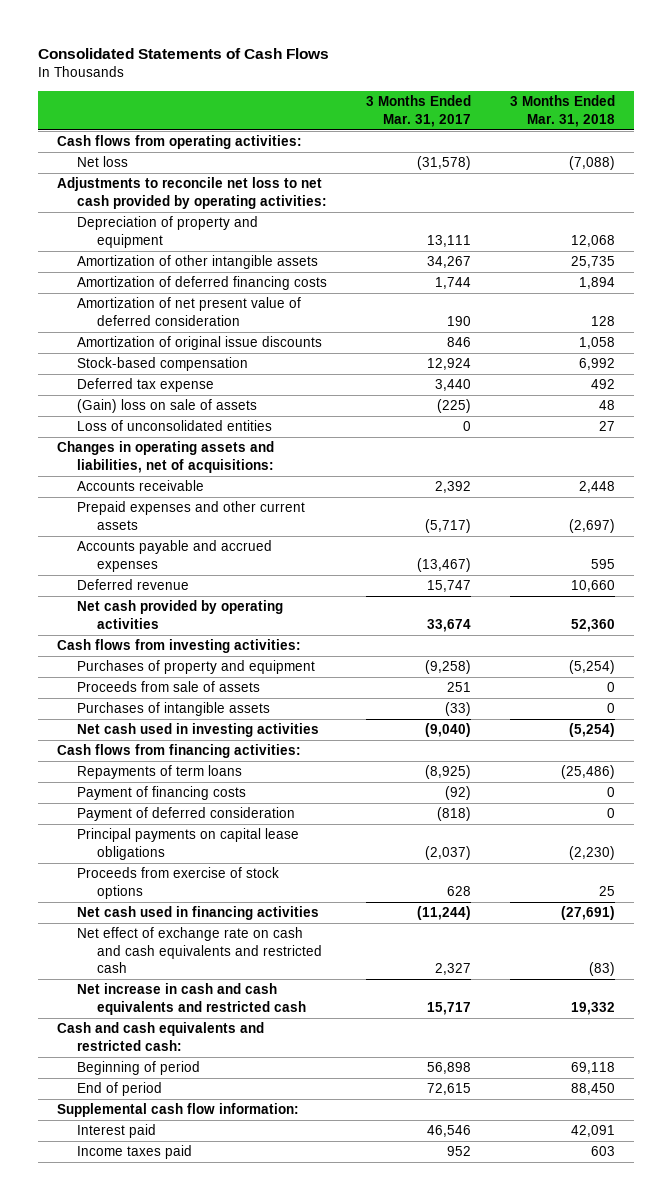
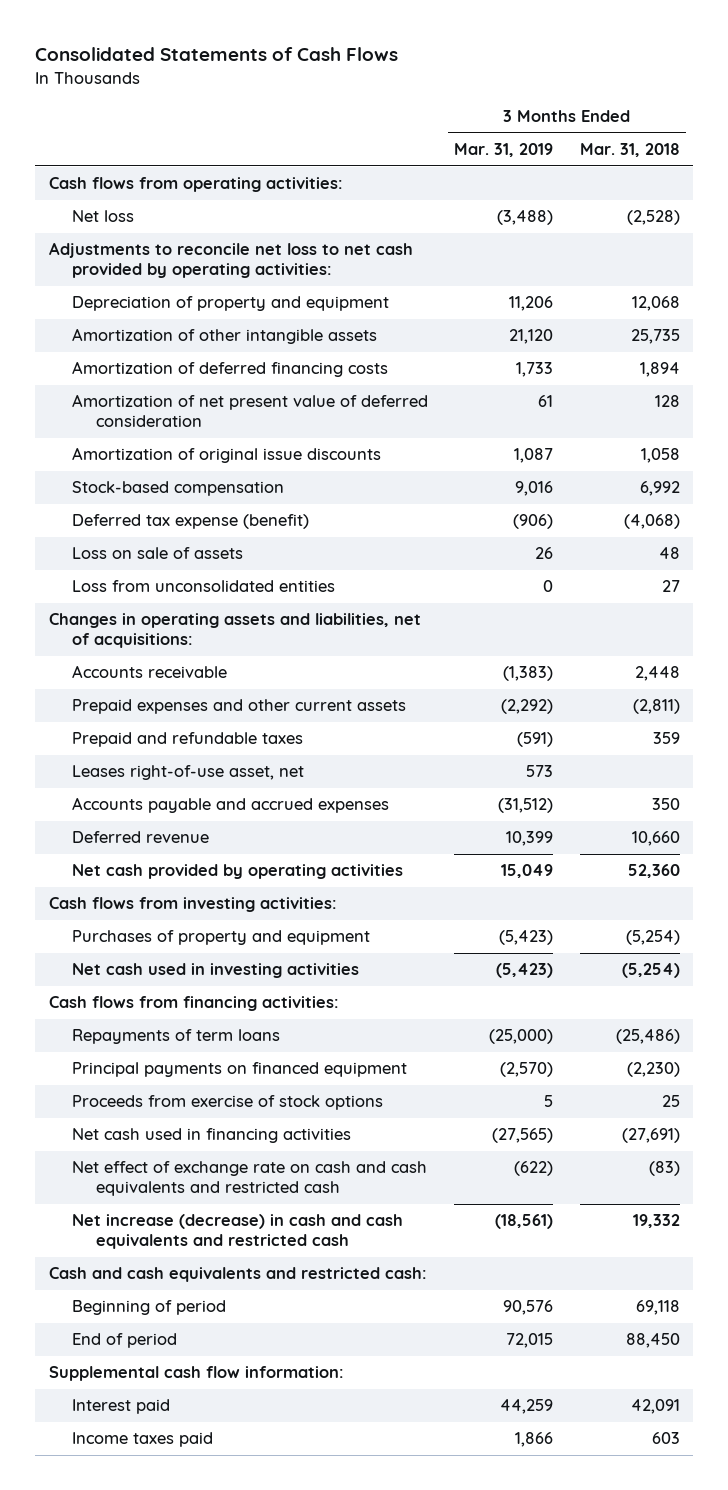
- | 3 Months Ended Mar. 31, 2017 | 3 Months Ended Mar. 31, 2018
+ | 3 Months Ended Mar. 31, 2019 | 3 Months Ended Mar. 31, 2018
- Net loss | (31,578) | (7,088)
+ Net loss | (3,488) | (2,528)
- Deferred tax expense | 3,440 | 492
- (Gain) loss on sale of assets | (225) | 48
- Loss of unconsolidated entities | 0 | 27
+ Deferred tax expense (benefit) | (906) | (4,068)
+ Loss on sale of assets | 26 | 48
+ Loss from unconsolidated entities | 0 | 27
- Prepaid expenses and other current assets | (5,717) | (2,697)
- Accounts payable and accrued expenses | (13,467) | 595
+ Prepaid expenses and other current assets | (2,292) | (2,811)
+ Prepaid and refundable taxes | (591) | 359
+ Leases right-of-use asset, net | 573 |
+ Accounts payable and accrued expenses | (31,512) | 350
- Proceeds from sale of assets | 251 | 0
- Purchases of intangible assets | (33) | 0
- Payment of financing costs | (92) | 0
- Payment of deferred consideration | (818) | 0
- Principal payments on capital lease obligations | (2,037) | (2,230)
+ Principal payments on financed equipment | (2,570) | (2,230)
- Net increase in cash and cash equivalents and restricted cash | 15,717 | 19,332
+ Net increase (decrease) in cash and cash equivalents and restricted cash | (18,561) | 19,332

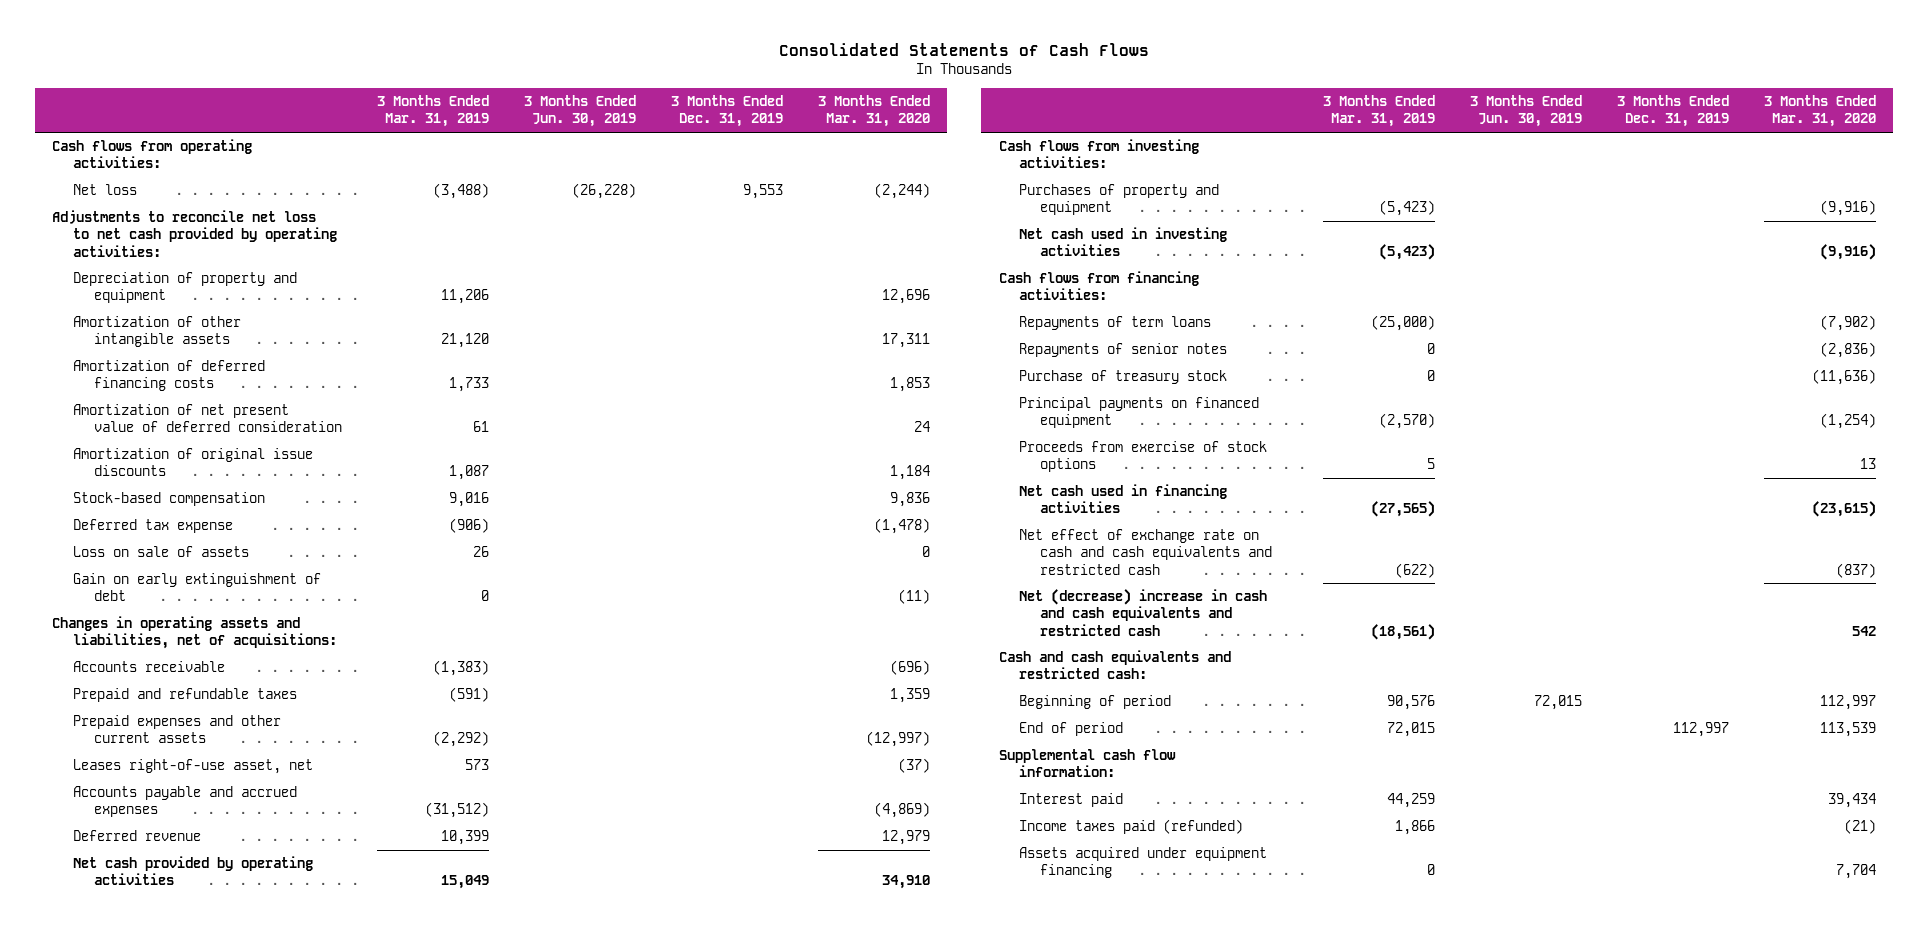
- | 3 Months Ended Mar. 31, 2019 | 3 Months Ended Mar. 31, 2018
+ | 3 Months Ended Mar. 31, 2019 | 3 Months Ended Jun. 30, 2019 | 3 Months Ended Dec. 31, 2019 | 3 Months Ended Mar. 31, 2020
- Deferred tax expense (benefit) | (906) | (4,068)
+ Deferred tax expense | (906) | | | (1,478)
- Loss from unconsolidated entities | 0 | 27
+ Gain on early extinguishment of debt | 0 | | | (11)
moved down: Prepaid expenses and other current assets | (2,292) | | | (12,997)
+ Repayments of senior notes | 0 | | | (2,836)
+ Purchase of treasury stock | 0 | | | (11,636)
- Net increase (decrease) in cash and cash equivalents and restricted cash | (18,561) | 19,332
+ Net (decrease) increase in cash and cash equivalents and restricted cash | (18,561) | | | 542
- Income taxes paid | 1,866 | 603
+ Income taxes paid (refunded) | 1,866 | | | (21)
+ Assets acquired under equipment financing | 0 | | | 7,704

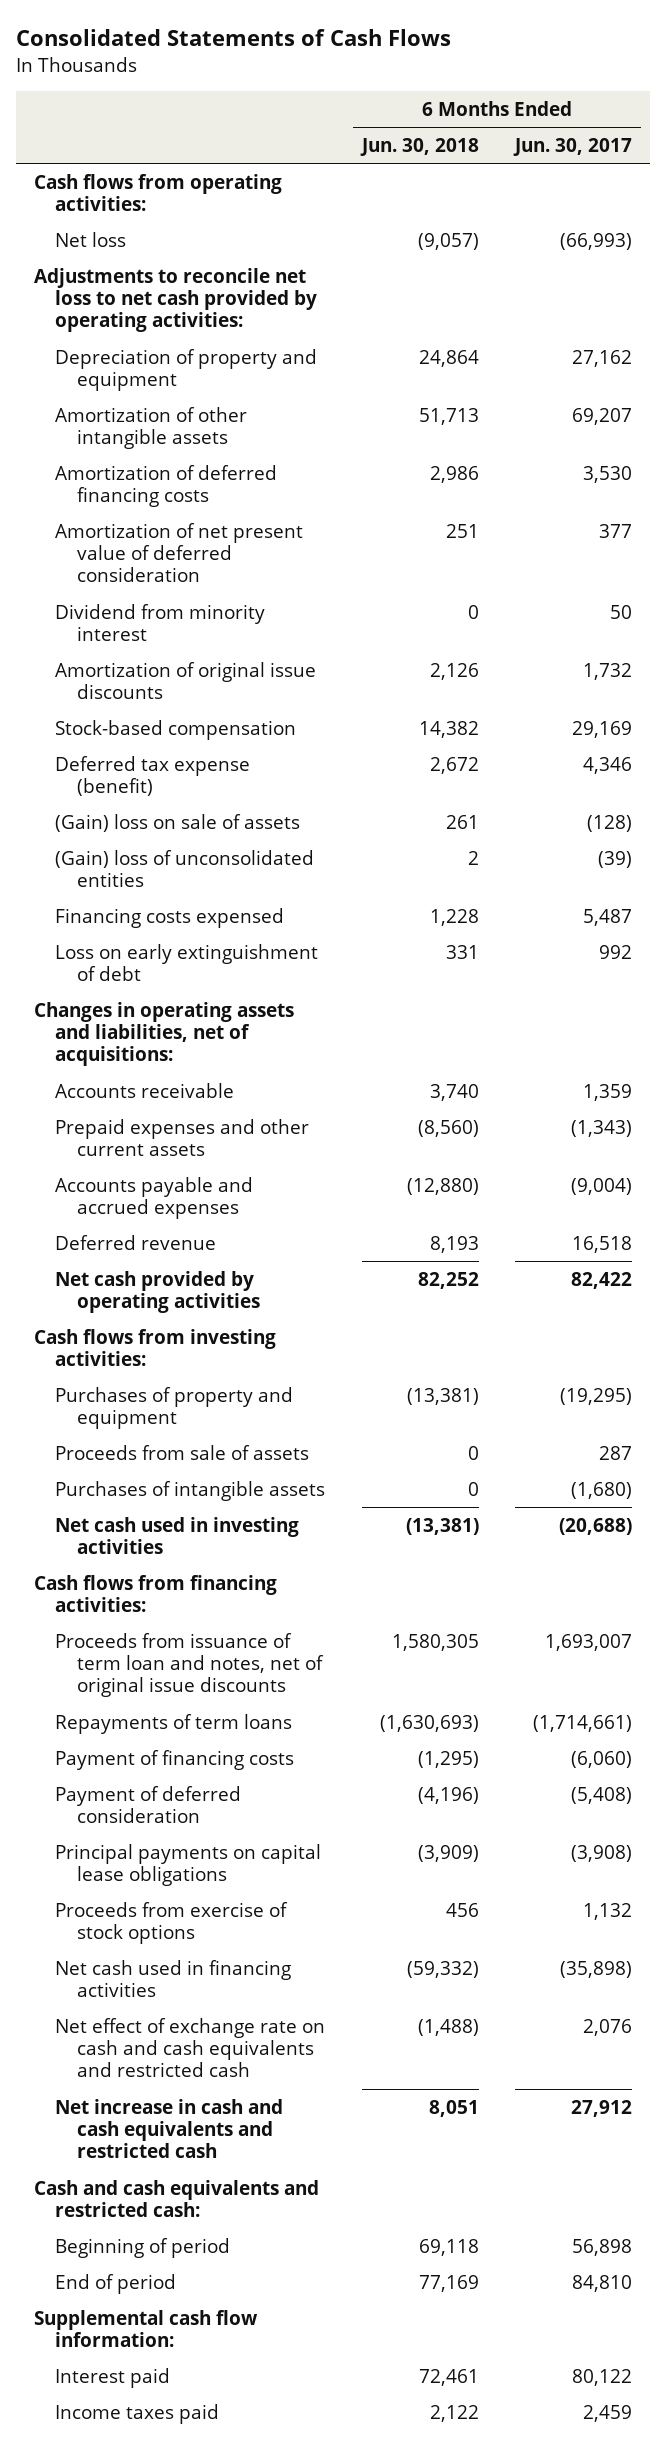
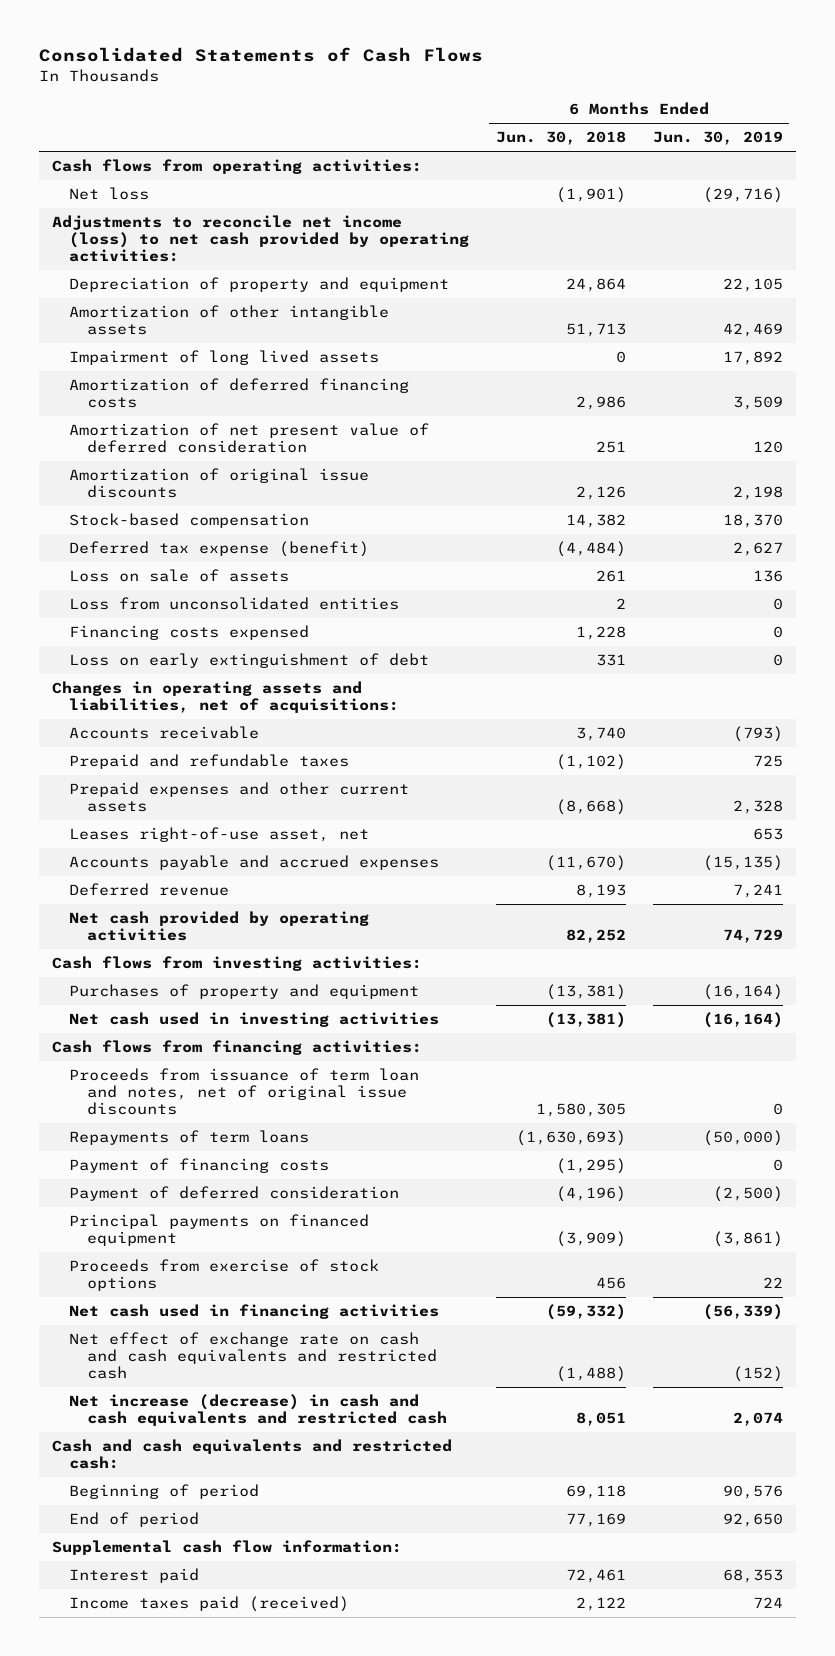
- | 6 Months Ended Jun. 30, 2018 | 6 Months Ended Jun. 30, 2017
+ | 6 Months Ended Jun. 30, 2018 | 6 Months Ended Jun. 30, 2019
- Net loss | (9,057) | (66,993)
- Adjustments to reconcile net loss to net cash provided by operating activities:
+ Net loss | (1,901) | (29,716)
+ Adjustments to reconcile net income (loss) to net cash provided by operating activities:
+ Impairment of long lived assets | 0 | 17,892
- Dividend from minority interest | 0 | 50
- Deferred tax expense (benefit) | 2,672 | 4,346
- (Gain) loss on sale of assets | 261 | (128)
- (Gain) loss of unconsolidated entities | 2 | (39)
+ Deferred tax expense (benefit) | (4,484) | 2,627
+ Loss on sale of assets | 261 | 136
+ Loss from unconsolidated entities | 2 | 0
- Prepaid expenses and other current assets | (8,560) | (1,343)
- Accounts payable and accrued expenses | (12,880) | (9,004)
+ Prepaid and refundable taxes | (1,102) | 725
+ Prepaid expenses and other current assets | (8,668) | 2,328
+ Leases right-of-use asset, net | | 653
+ Accounts payable and accrued expenses | (11,670) | (15,135)
- Proceeds from sale of assets | 0 | 287
- Purchases of intangible assets | 0 | (1,680)
- Principal payments on capital lease obligations | (3,909) | (3,908)
+ Principal payments on financed equipment | (3,909) | (3,861)
- Net increase in cash and cash equivalents and restricted cash | 8,051 | 27,912
+ Net increase (decrease) in cash and cash equivalents and restricted cash | 8,051 | 2,074
- Income taxes paid | 2,122 | 2,459
+ Income taxes paid (received) | 2,122 | 724

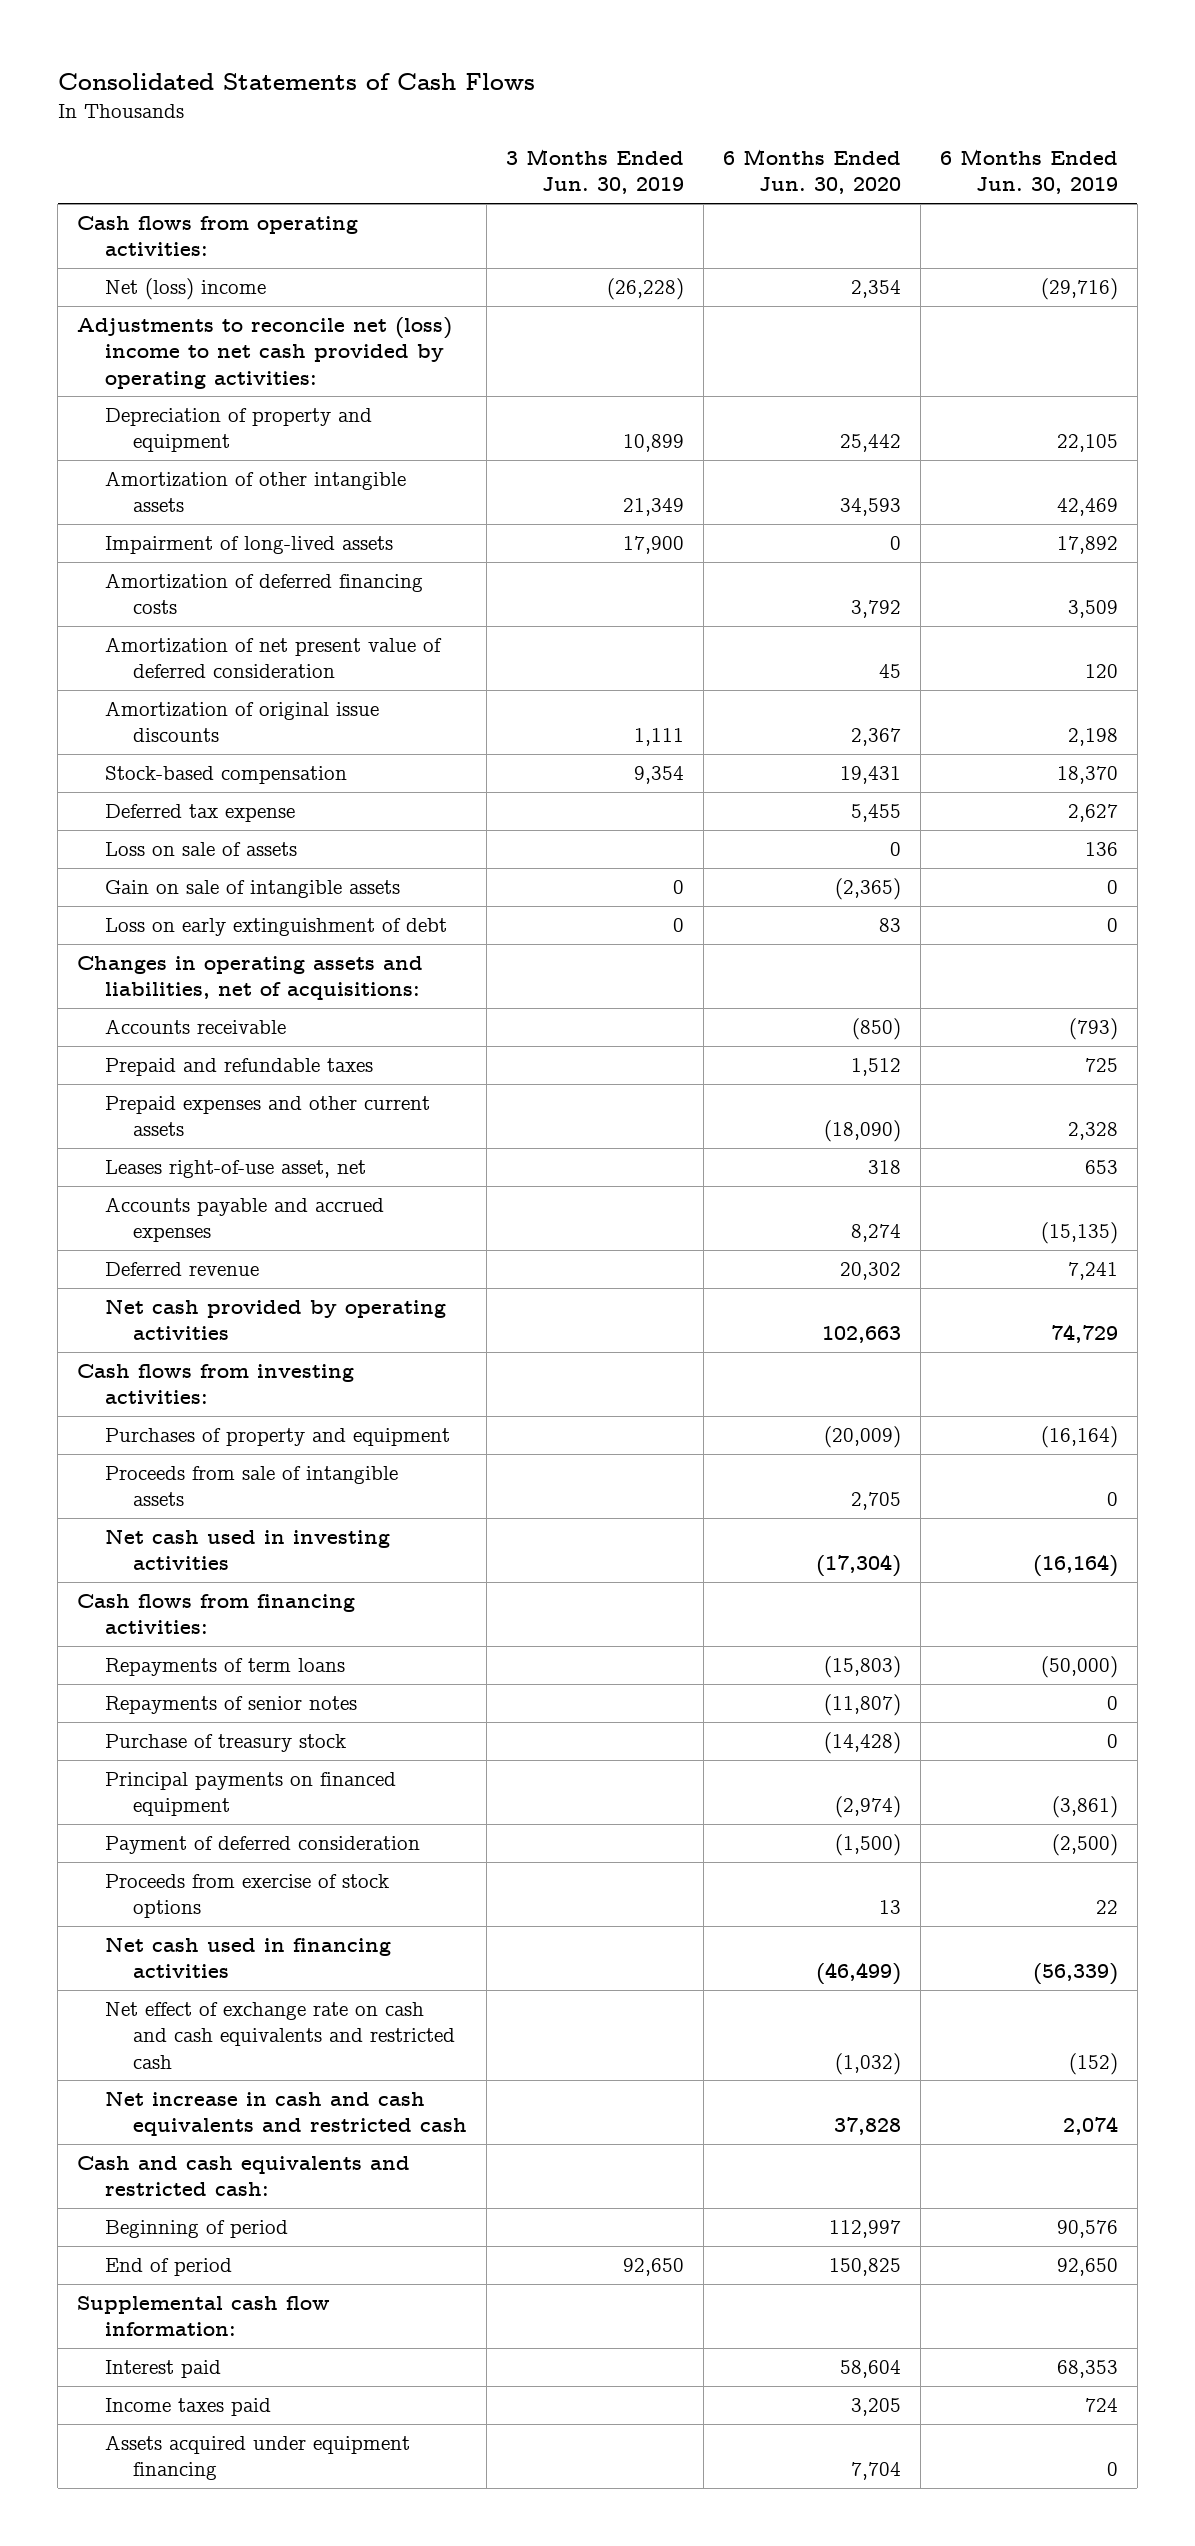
- | 6 Months Ended Jun. 30, 2018 | 6 Months Ended Jun. 30, 2019
+ | 3 Months Ended Jun. 30, 2019 | 6 Months Ended Jun. 30, 2020 | 6 Months Ended Jun. 30, 2019
- Net loss | (1,901) | (29,716)
- Adjustments to reconcile net income (loss) to net cash provided by operating activities:
+ Net (loss) income | (26,228) | 2,354 | (29,716)
+ Adjustments to reconcile net (loss) income to net cash provided by operating activities:
- Impairment of long lived assets | 0 | 17,892
+ Impairment of long-lived assets | 17,900 | 0 | 17,892
- Deferred tax expense (benefit) | (4,484) | 2,627
+ Deferred tax expense | | 5,455 | 2,627
- Loss from unconsolidated entities | 2 | 0
- Financing costs expensed | 1,228 | 0
+ Gain on sale of intangible assets | 0 | (2,365) | 0
+ Proceeds from sale of intangible assets | | 2,705 | 0
- Proceeds from issuance of term loan and notes, net of original issue discounts | 1,580,305 | 0
- Payment of financing costs | (1,295) | 0
+ Repayments of senior notes | | (11,807) | 0
+ Purchase of treasury stock | | (14,428) | 0
moved down: Payment of deferred consideration | | (1,500) | (2,500)
- Net increase (decrease) in cash and cash equivalents and restricted cash | 8,051 | 2,074
+ Net increase in cash and cash equivalents and restricted cash | | 37,828 | 2,074
- Income taxes paid (received) | 2,122 | 724
+ Income taxes paid | | 3,205 | 724
+ Assets acquired under equipment financing | | 7,704 | 0

